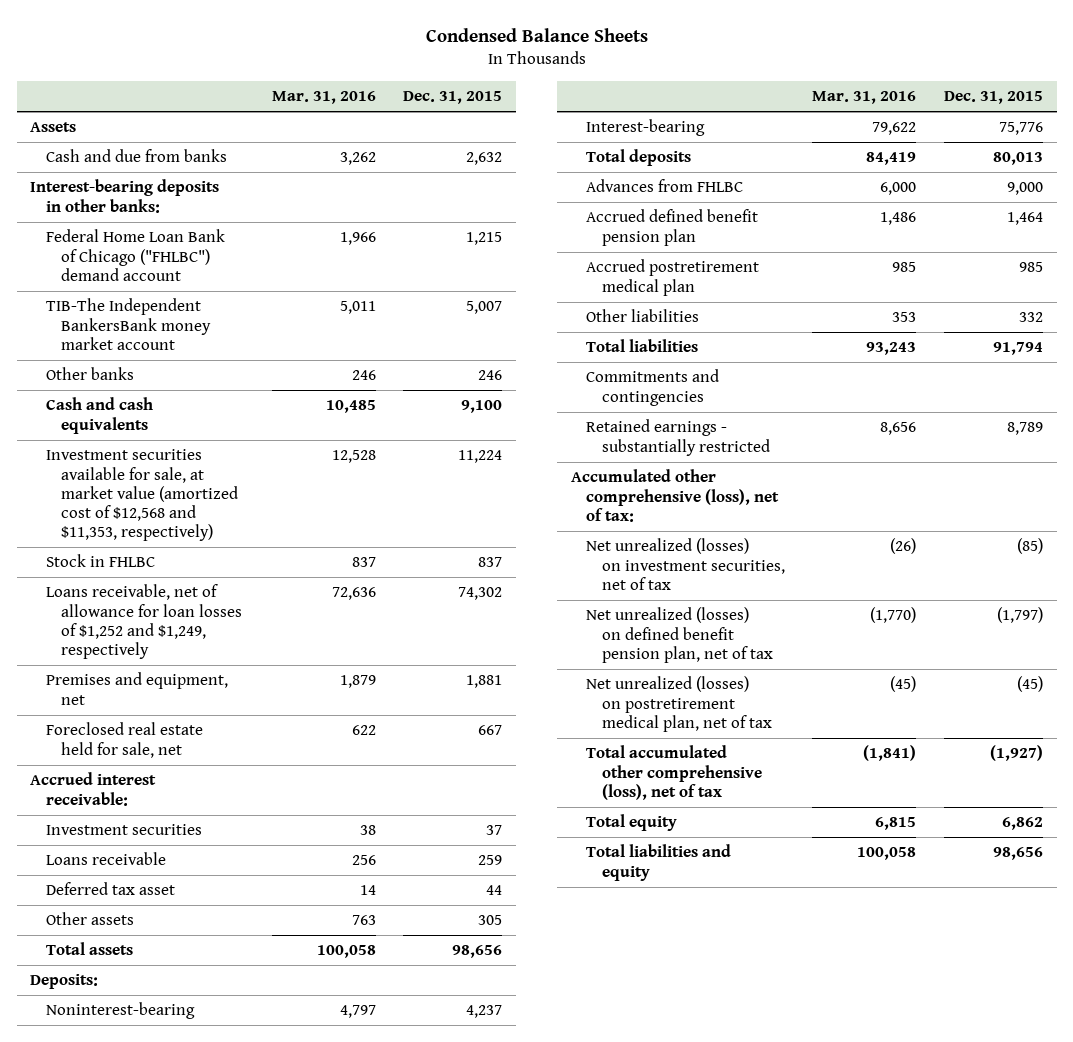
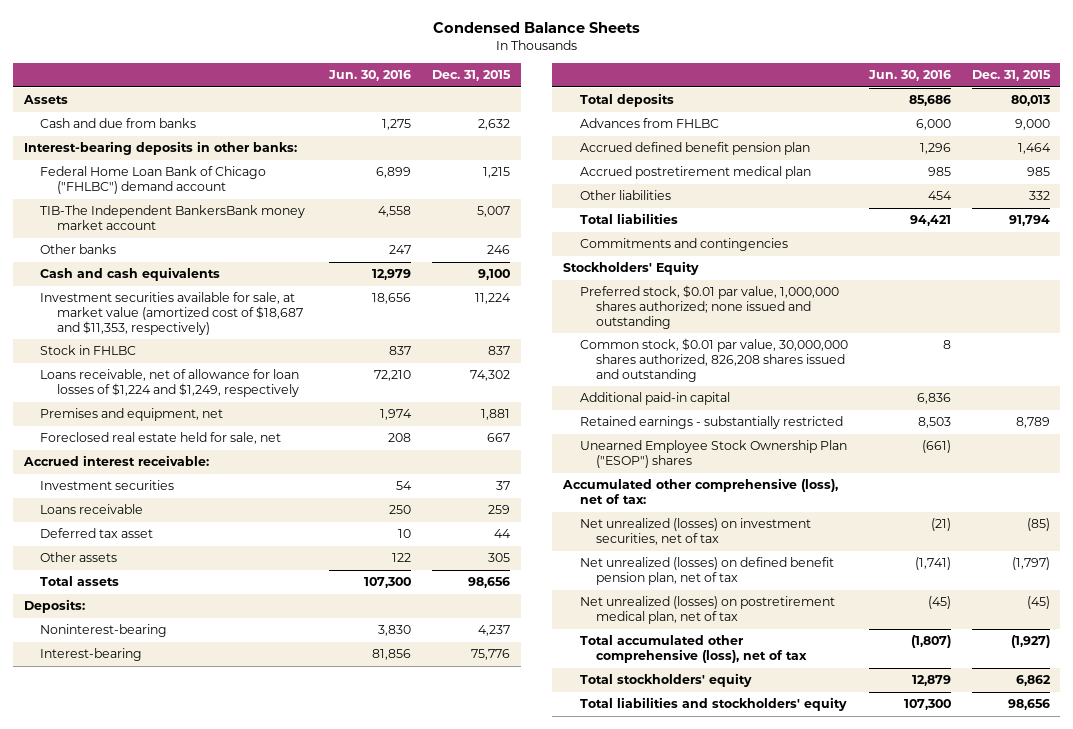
- | Mar. 31, 2016 | Dec. 31, 2015
+ | Jun. 30, 2016 | Dec. 31, 2015
- Investment securities available for sale, at market value (amortized cost of $12,568 and $11,353, respectively) | 12,528 | 11,224
+ Investment securities available for sale, at market value (amortized cost of $18,687 and $11,353, respectively) | 18,656 | 11,224
- Loans receivable, net of allowance for loan losses of $1,252 and $1,249, respectively | 72,636 | 74,302
+ Loans receivable, net of allowance for loan losses of $1,224 and $1,249, respectively | 72,210 | 74,302
+ Stockholders' Equity
+ Preferred stock, $0.01 par value, 1,000,000 shares authorized; none issued and outstanding
+ Common stock, $0.01 par value, 30,000,000 shares authorized, 826,208 shares issued and outstanding | 8 |
+ Additional paid-in capital | 6,836 |
+ Unearned Employee Stock Ownership Plan ("ESOP") shares | (661) |
- Total equity | 6,815 | 6,862
- Total liabilities and equity | 100,058 | 98,656
+ Total stockholders' equity | 12,879 | 6,862
+ Total liabilities and stockholders' equity | 107,300 | 98,656

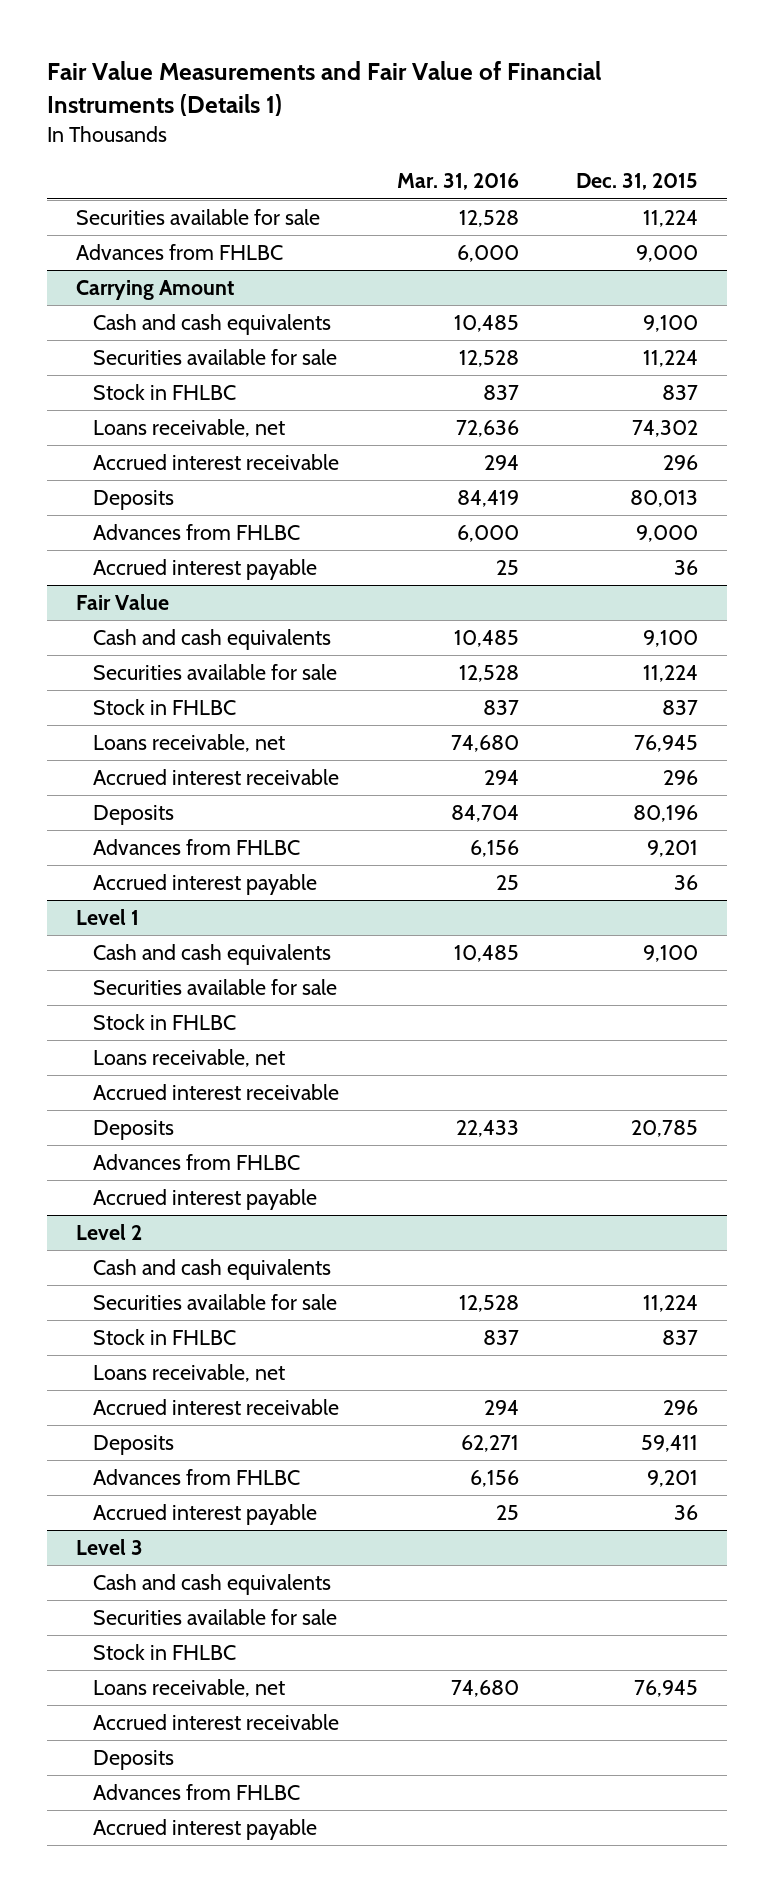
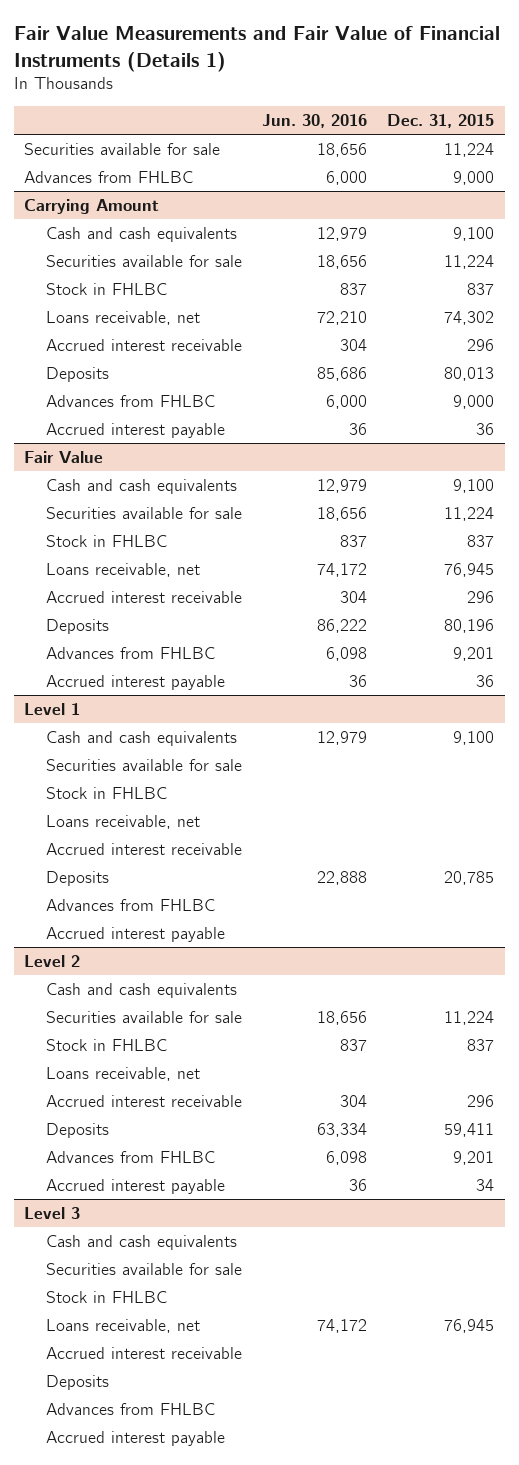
- | Mar. 31, 2016 | Dec. 31, 2015
+ | Jun. 30, 2016 | Dec. 31, 2015
@ Level 2
- Accrued interest payable | 25 | 36
+ Accrued interest payable | 36 | 34

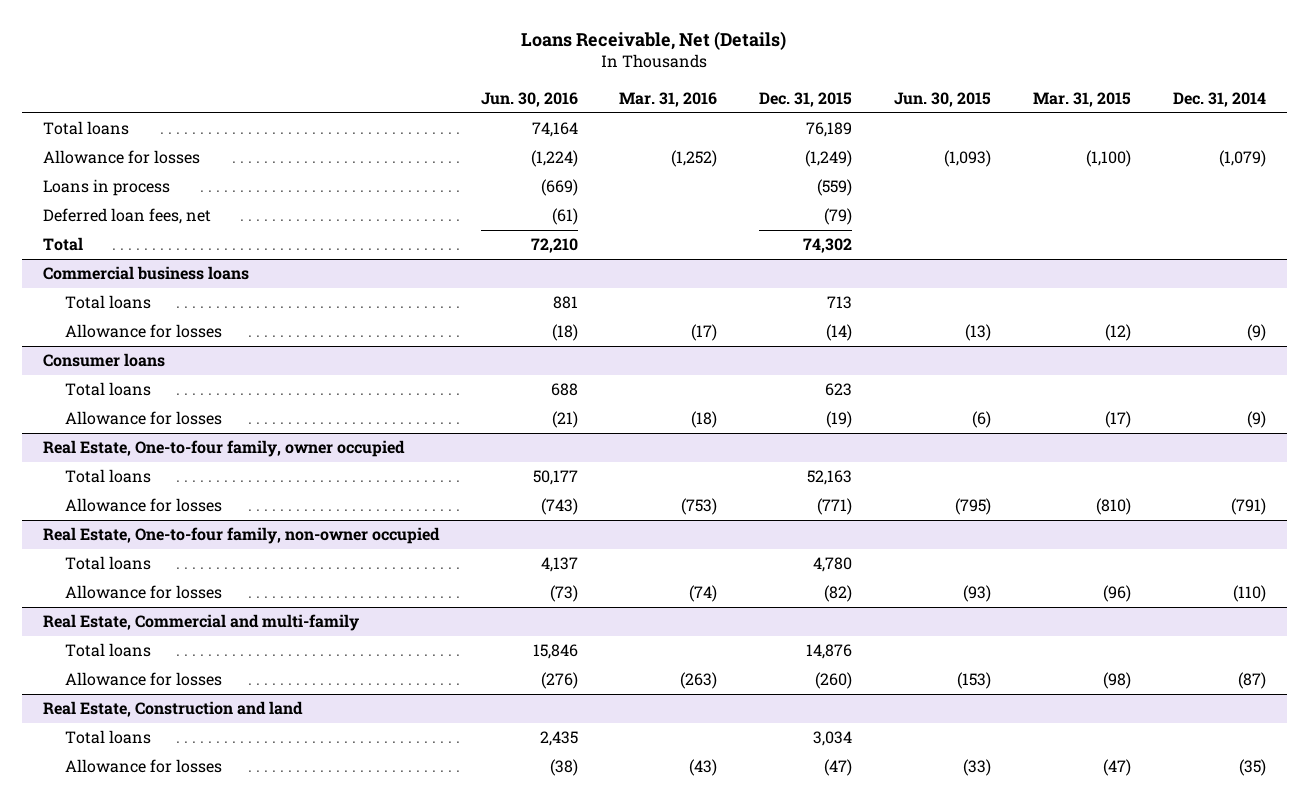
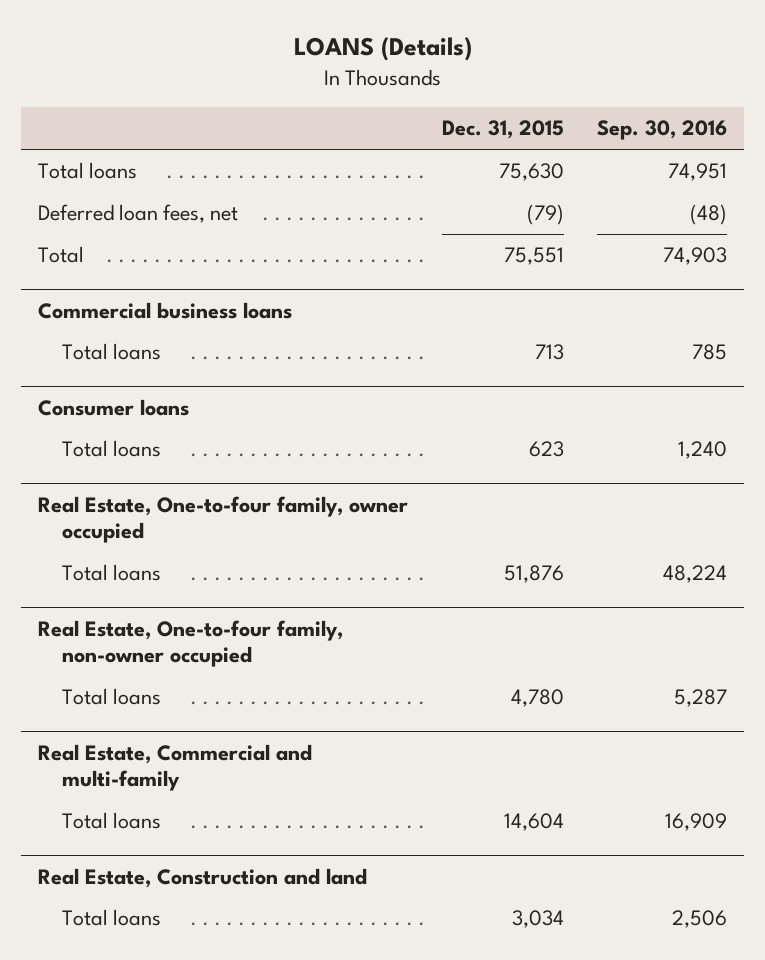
- Loans Receivable, Net (Details)
+ LOANS (Details)
- | Jun. 30, 2016 | Mar. 31, 2016 | Dec. 31, 2015 | Jun. 30, 2015 | Mar. 31, 2015 | Dec. 31, 2014
+ | Dec. 31, 2015 | Sep. 30, 2016
- Total loans | 74,164 | | 76,189 | | |
- Allowance for losses | (1,224) | (1,252) | (1,249) | (1,093) | (1,100) | (1,079)
- Loans in process | (669) | | (559) | | |
+ Total loans | 75,630 | 74,951
- Total | 72,210 | | 74,302 | | |
+ Total | 75,551 | 74,903
@ Commercial business loans
- Allowance for losses | (18) | (17) | (14) | (13) | (12) | (9)
@ Consumer loans
- Allowance for losses | (21) | (18) | (19) | (6) | (17) | (9)
@ Real Estate, One-to-four family, owner occupied
- Total loans | 50,177 | | 52,163 | | |
- Allowance for losses | (743) | (753) | (771) | (795) | (810) | (791)
+ Total loans | 51,876 | 48,224
@ Real Estate, One-to-four family, non-owner occupied
- Allowance for losses | (73) | (74) | (82) | (93) | (96) | (110)
@ Real Estate, Commercial and multi-family
- Total loans | 15,846 | | 14,876 | | |
- Allowance for losses | (276) | (263) | (260) | (153) | (98) | (87)
+ Total loans | 14,604 | 16,909
@ Real Estate, Construction and land
- Allowance for losses | (38) | (43) | (47) | (33) | (47) | (35)

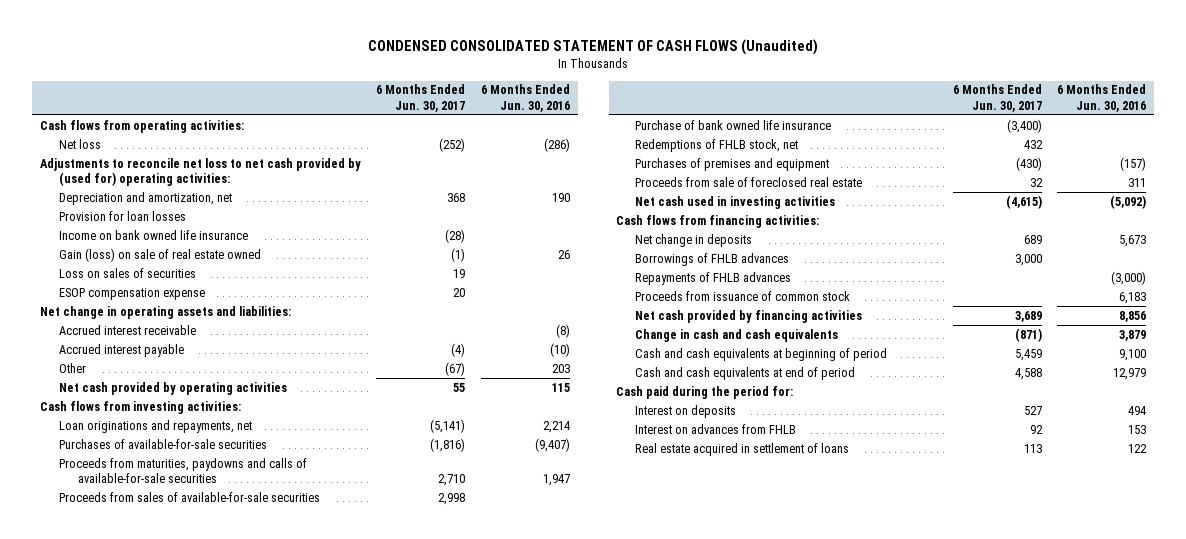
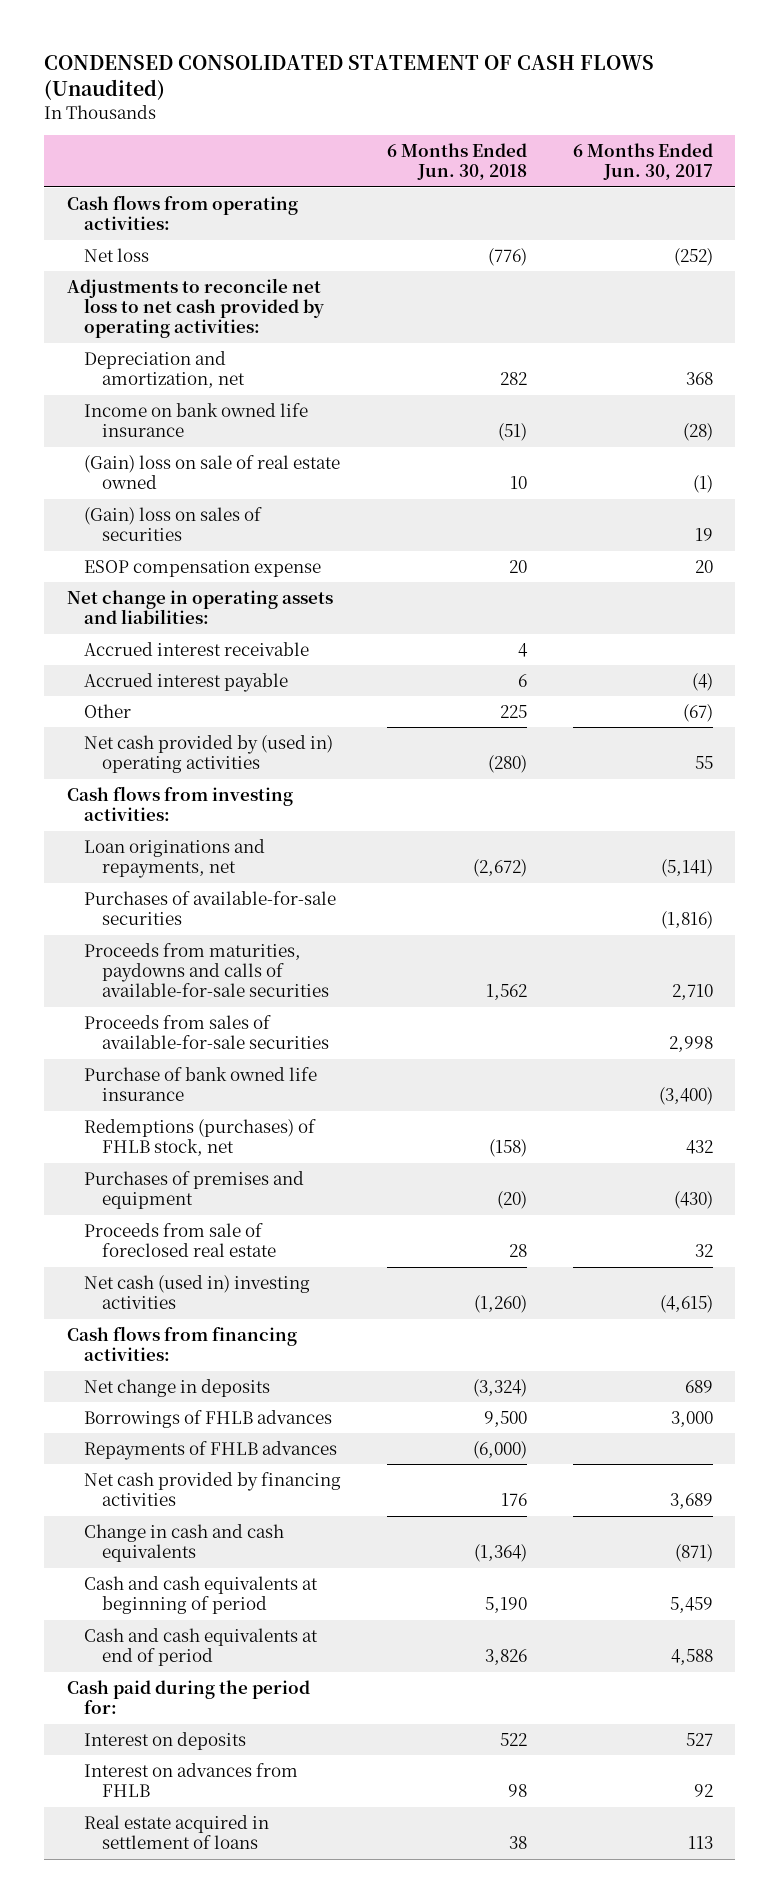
- | 6 Months Ended Jun. 30, 2017 | 6 Months Ended Jun. 30, 2016
+ | 6 Months Ended Jun. 30, 2018 | 6 Months Ended Jun. 30, 2017
- Adjustments to reconcile net loss to net cash provided by (used for) operating activities:
+ Adjustments to reconcile net loss to net cash provided by operating activities:
- Provision for loan losses
- Gain (loss) on sale of real estate owned | (1) | 26
- Loss on sales of securities | 19 |
+ (Gain) loss on sale of real estate owned | 10 | (1)
+ (Gain) loss on sales of securities | | 19
- Net cash provided by operating activities | 55 | 115
+ Net cash provided by (used in) operating activities | (280) | 55
- Redemptions of FHLB stock, net | 432 |
+ Redemptions (purchases) of FHLB stock, net | (158) | 432
- Net cash used in investing activities | (4,615) | (5,092)
+ Net cash (used in) investing activities | (1,260) | (4,615)
- Proceeds from issuance of common stock | | 6,183

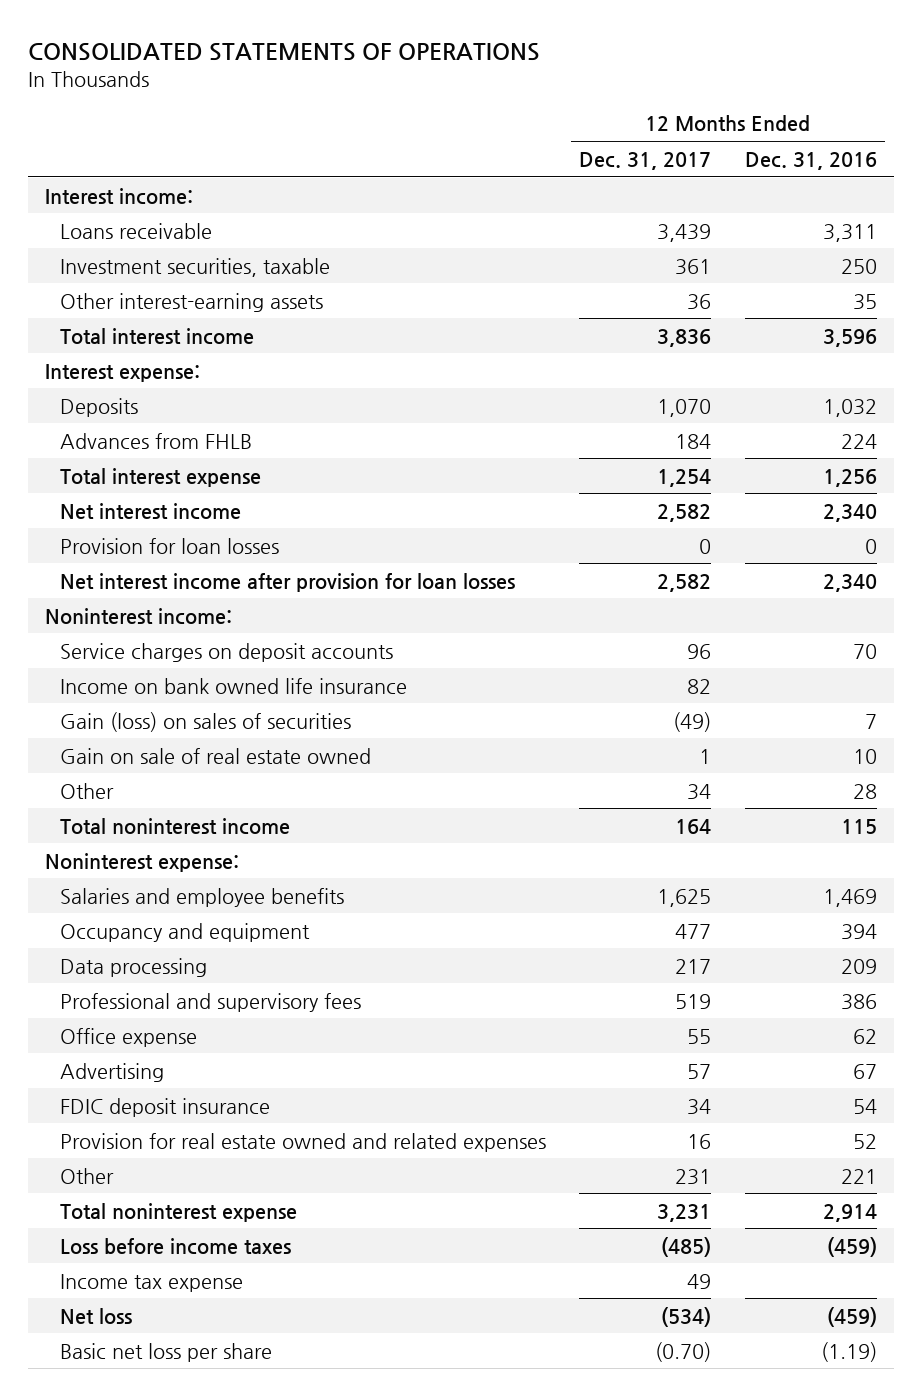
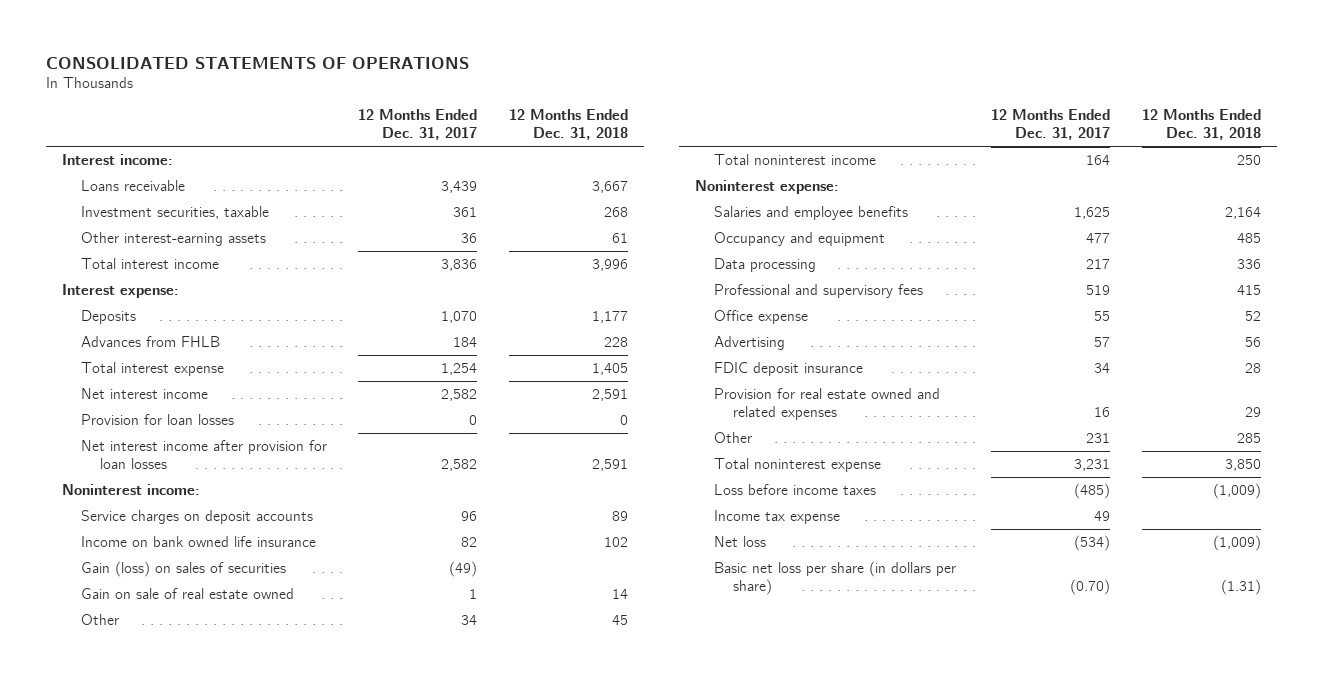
- | 12 Months Ended Dec. 31, 2017 | 12 Months Ended Dec. 31, 2016
+ | 12 Months Ended Dec. 31, 2017 | 12 Months Ended Dec. 31, 2018
- Basic net loss per share | (0.70) | (1.19)
+ Basic net loss per share (in dollars per share) | (0.70) | (1.31)

